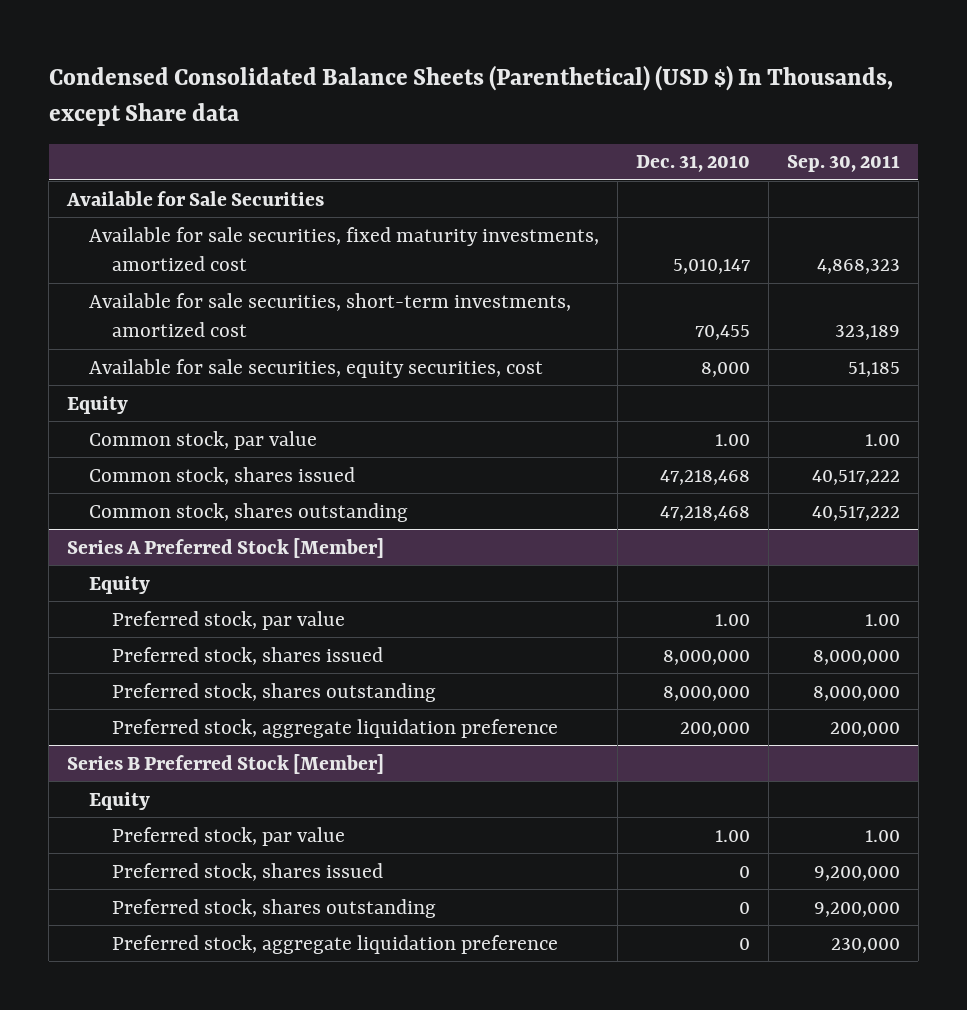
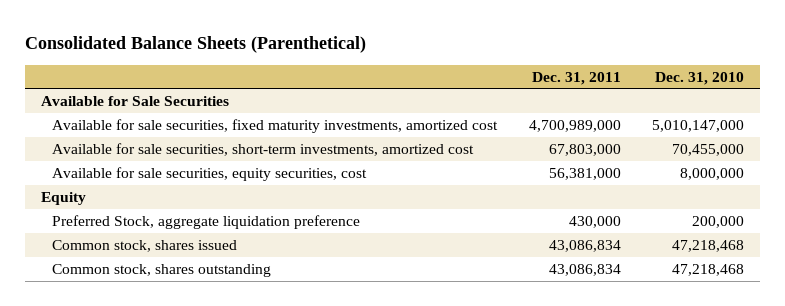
- Condensed Consolidated Balance Sheets (Parenthetical) (USD $) In Thousands, except Share data
+ Consolidated Balance Sheets (Parenthetical)
- | Dec. 31, 2010 | Sep. 30, 2011
+ | Dec. 31, 2011 | Dec. 31, 2010
- Available for sale securities, fixed maturity investments, amortized cost | 5,010,147 | 4,868,323
- Available for sale securities, short-term investments, amortized cost | 70,455 | 323,189
- Available for sale securities, equity securities, cost | 8,000 | 51,185
+ Available for sale securities, fixed maturity investments, amortized cost | 4,700,989,000 | 5,010,147,000
+ Available for sale securities, short-term investments, amortized cost | 67,803,000 | 70,455,000
+ Available for sale securities, equity securities, cost | 56,381,000 | 8,000,000
- Common stock, par value | 1.00 | 1.00
+ Preferred Stock, aggregate liquidation preference | 430,000 | 200,000
- Series A Preferred Stock [Member]
- Equity
- Preferred stock, par value | 1.00 | 1.00
- Preferred stock, shares issued | 8,000,000 | 8,000,000
- Preferred stock, shares outstanding | 8,000,000 | 8,000,000
- Preferred stock, aggregate liquidation preference | 200,000 | 200,000
- Series B Preferred Stock [Member]
- Equity
- Preferred stock, par value | 1.00 | 1.00
- Preferred stock, shares issued | 0 | 9,200,000
- Preferred stock, shares outstanding | 0 | 9,200,000
- Preferred stock, aggregate liquidation preference | 0 | 230,000

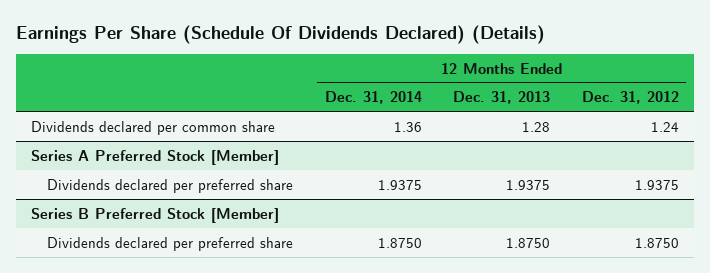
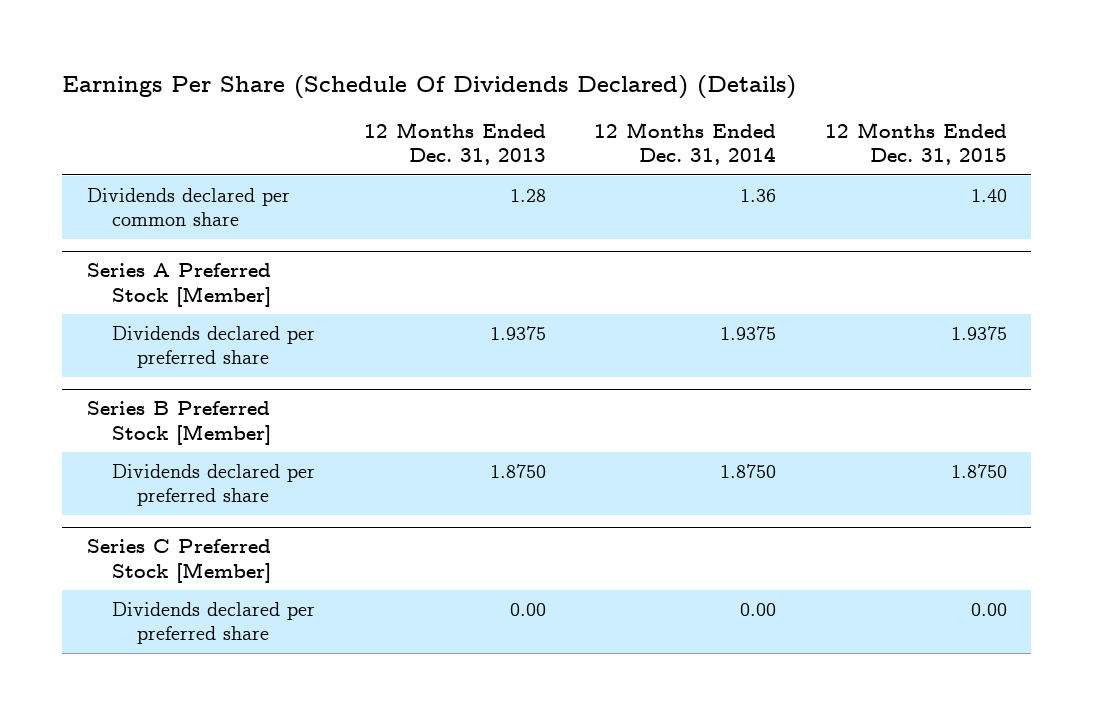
- | 12 Months Ended Dec. 31, 2014 | 12 Months Ended Dec. 31, 2013 | 12 Months Ended Dec. 31, 2012
+ | 12 Months Ended Dec. 31, 2013 | 12 Months Ended Dec. 31, 2014 | 12 Months Ended Dec. 31, 2015
+ Series C Preferred Stock [Member]
+ Dividends declared per preferred share | 0.00 | 0.00 | 0.00

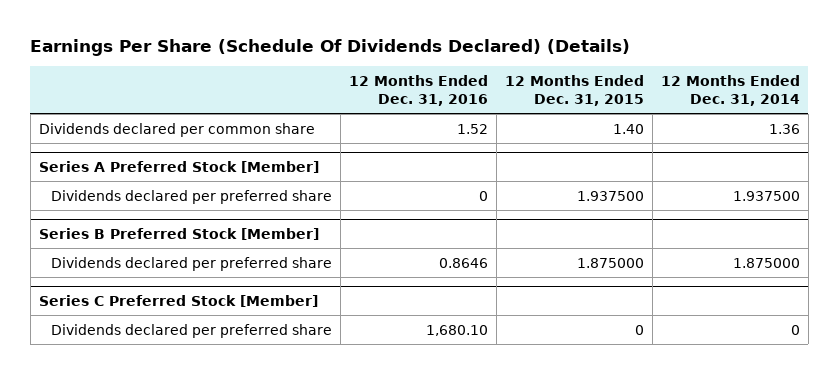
- | 12 Months Ended Dec. 31, 2013 | 12 Months Ended Dec. 31, 2014 | 12 Months Ended Dec. 31, 2015
+ | 12 Months Ended Dec. 31, 2016 | 12 Months Ended Dec. 31, 2015 | 12 Months Ended Dec. 31, 2014
@ Series A Preferred Stock [Member]
- Dividends declared per preferred share | 1.9375 | 1.9375 | 1.9375
+ Dividends declared per preferred share | 0 | 1.937500 | 1.937500
@ Series B Preferred Stock [Member]
- Dividends declared per preferred share | 1.8750 | 1.8750 | 1.8750
+ Dividends declared per preferred share | 0.8646 | 1.875000 | 1.875000
@ Series C Preferred Stock [Member]
- Dividends declared per preferred share | 0.00 | 0.00 | 0.00
+ Dividends declared per preferred share | 1,680.10 | 0 | 0

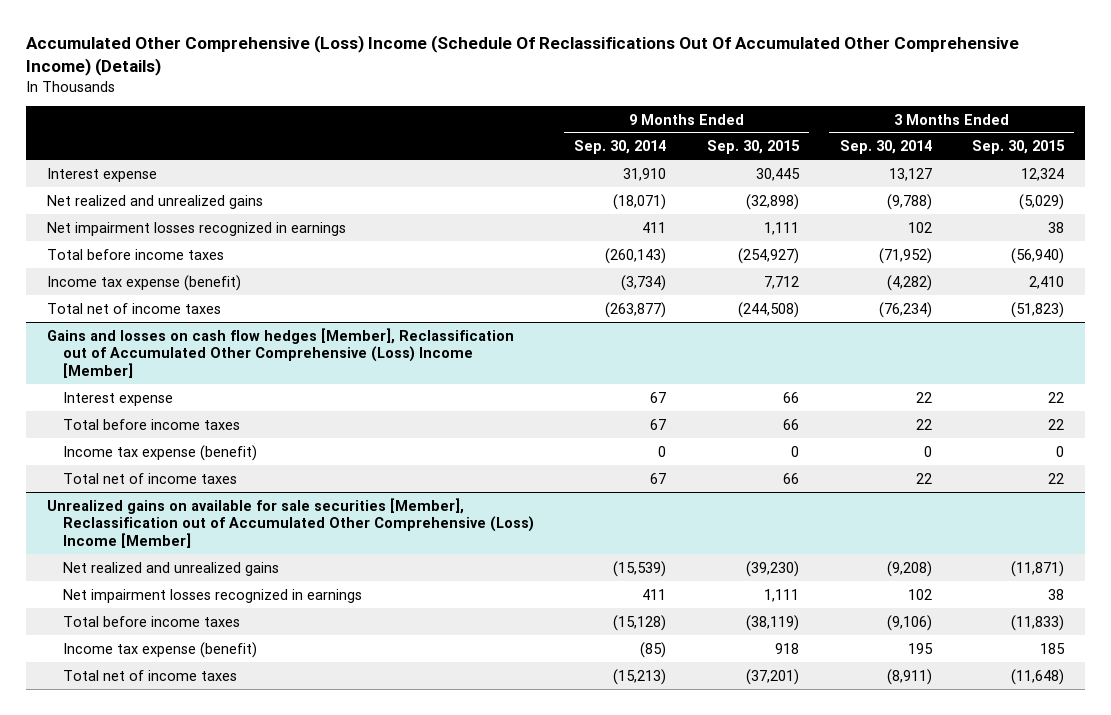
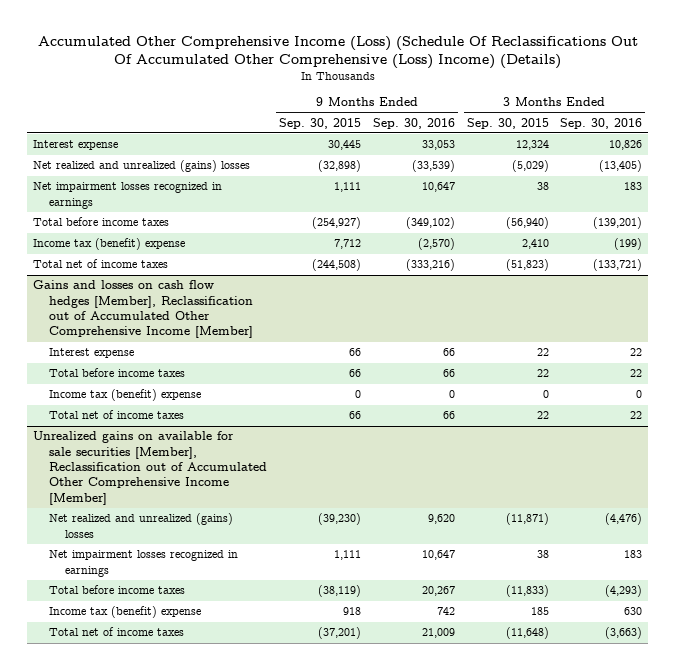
- Accumulated Other Comprehensive (Loss) Income (Schedule Of Reclassifications Out Of Accumulated Other Comprehensive Income) (Details)
+ Accumulated Other Comprehensive Income (Loss) (Schedule Of Reclassifications Out Of Accumulated Other Comprehensive (Loss) Income) (Details)
- | 9 Months Ended Sep. 30, 2014 | 9 Months Ended Sep. 30, 2015 | 3 Months Ended Sep. 30, 2014 | 3 Months Ended Sep. 30, 2015
+ | 9 Months Ended Sep. 30, 2015 | 9 Months Ended Sep. 30, 2016 | 3 Months Ended Sep. 30, 2015 | 3 Months Ended Sep. 30, 2016
- Net realized and unrealized gains | (18,071) | (32,898) | (9,788) | (5,029)
+ Net realized and unrealized (gains) losses | (32,898) | (33,539) | (5,029) | (13,405)
- Income tax expense (benefit) | (3,734) | 7,712 | (4,282) | 2,410
+ Income tax (benefit) expense | 7,712 | (2,570) | 2,410 | (199)
- Gains and losses on cash flow hedges [Member], Reclassification out of Accumulated Other Comprehensive (Loss) Income [Member]
+ Gains and losses on cash flow hedges [Member], Reclassification out of Accumulated Other Comprehensive Income [Member]
- Income tax expense (benefit) | 0 | 0 | 0 | 0
+ Income tax (benefit) expense | 0 | 0 | 0 | 0
- Unrealized gains on available for sale securities [Member], Reclassification out of Accumulated Other Comprehensive (Loss) Income [Member]
- Net realized and unrealized gains | (15,539) | (39,230) | (9,208) | (11,871)
+ Unrealized gains on available for sale securities [Member], Reclassification out of Accumulated Other Comprehensive Income [Member]
+ Net realized and unrealized (gains) losses | (39,230) | 9,620 | (11,871) | (4,476)
- Income tax expense (benefit) | (85) | 918 | 195 | 185
+ Income tax (benefit) expense | 918 | 742 | 185 | 630

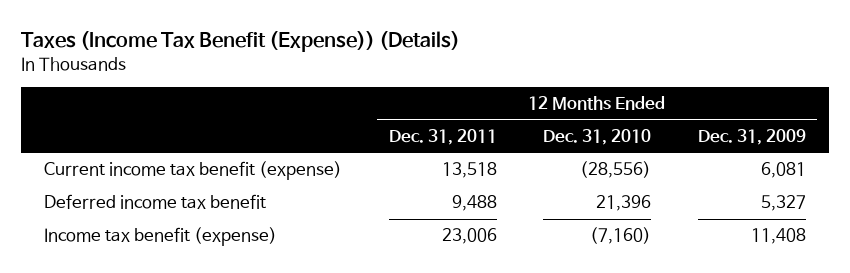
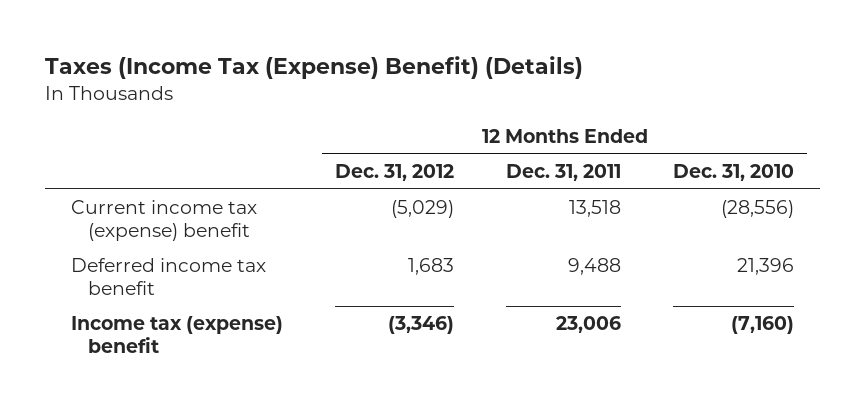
- Taxes (Income Tax Benefit (Expense)) (Details)
+ Taxes (Income Tax (Expense) Benefit) (Details)
- | 12 Months Ended Dec. 31, 2011 | 12 Months Ended Dec. 31, 2010 | 12 Months Ended Dec. 31, 2009
+ | 12 Months Ended Dec. 31, 2012 | 12 Months Ended Dec. 31, 2011 | 12 Months Ended Dec. 31, 2010
- Current income tax benefit (expense) | 13,518 | (28,556) | 6,081
+ Current income tax (expense) benefit | (5,029) | 13,518 | (28,556)
- Income tax benefit (expense) | 23,006 | (7,160) | 11,408
+ Income tax (expense) benefit | (3,346) | 23,006 | (7,160)

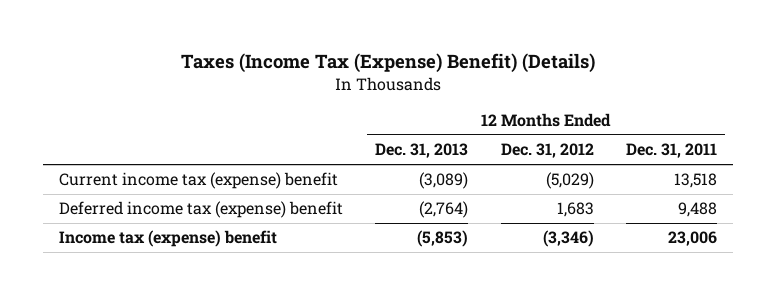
- | 12 Months Ended Dec. 31, 2012 | 12 Months Ended Dec. 31, 2011 | 12 Months Ended Dec. 31, 2010
+ | 12 Months Ended Dec. 31, 2013 | 12 Months Ended Dec. 31, 2012 | 12 Months Ended Dec. 31, 2011
- Deferred income tax benefit | 1,683 | 9,488 | 21,396
+ Deferred income tax (expense) benefit | (2,764) | 1,683 | 9,488

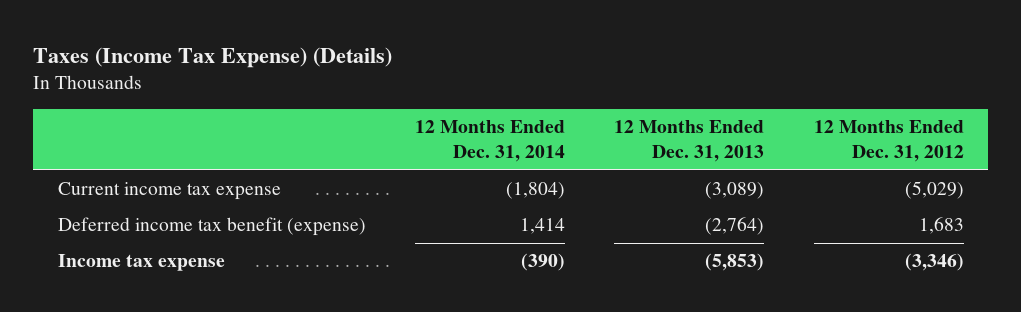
- Taxes (Income Tax (Expense) Benefit) (Details)
+ Taxes (Income Tax Expense) (Details)
- | 12 Months Ended Dec. 31, 2013 | 12 Months Ended Dec. 31, 2012 | 12 Months Ended Dec. 31, 2011
+ | 12 Months Ended Dec. 31, 2014 | 12 Months Ended Dec. 31, 2013 | 12 Months Ended Dec. 31, 2012
- Current income tax (expense) benefit | (3,089) | (5,029) | 13,518
- Deferred income tax (expense) benefit | (2,764) | 1,683 | 9,488
- Income tax (expense) benefit | (5,853) | (3,346) | 23,006
+ Current income tax expense | (1,804) | (3,089) | (5,029)
+ Deferred income tax benefit (expense) | 1,414 | (2,764) | 1,683
+ Income tax expense | (390) | (5,853) | (3,346)

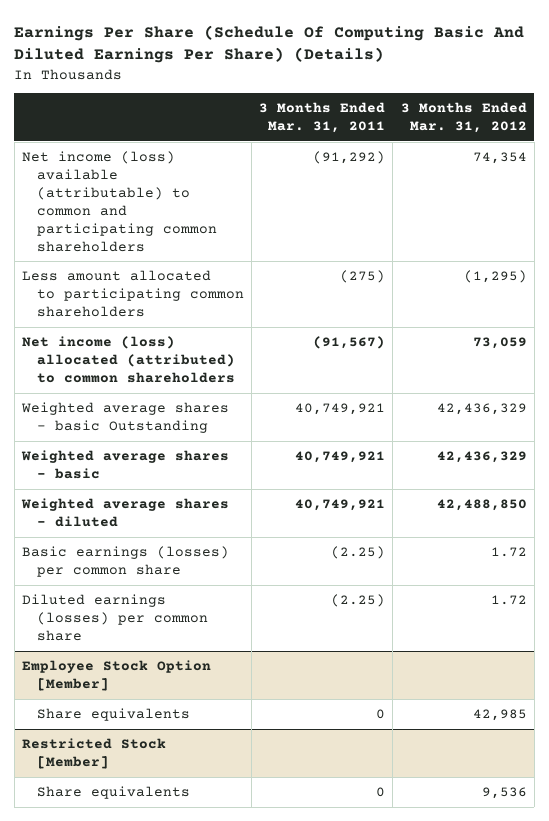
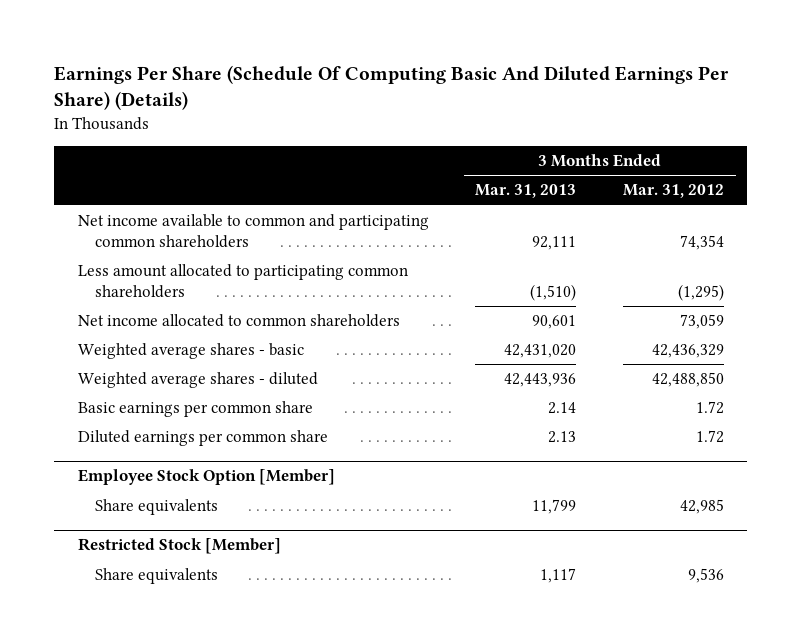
- | 3 Months Ended Mar. 31, 2011 | 3 Months Ended Mar. 31, 2012
+ | 3 Months Ended Mar. 31, 2013 | 3 Months Ended Mar. 31, 2012
- Net income (loss) available (attributable) to common and participating common shareholders | (91,292) | 74,354
+ Net income available to common and participating common shareholders | 92,111 | 74,354
- Net income (loss) allocated (attributed) to common shareholders | (91,567) | 73,059
- Weighted average shares - basic Outstanding | 40,749,921 | 42,436,329
+ Net income allocated to common shareholders | 90,601 | 73,059
- Basic earnings (losses) per common share | (2.25) | 1.72
- Diluted earnings (losses) per common share | (2.25) | 1.72
+ Basic earnings per common share | 2.14 | 1.72
+ Diluted earnings per common share | 2.13 | 1.72

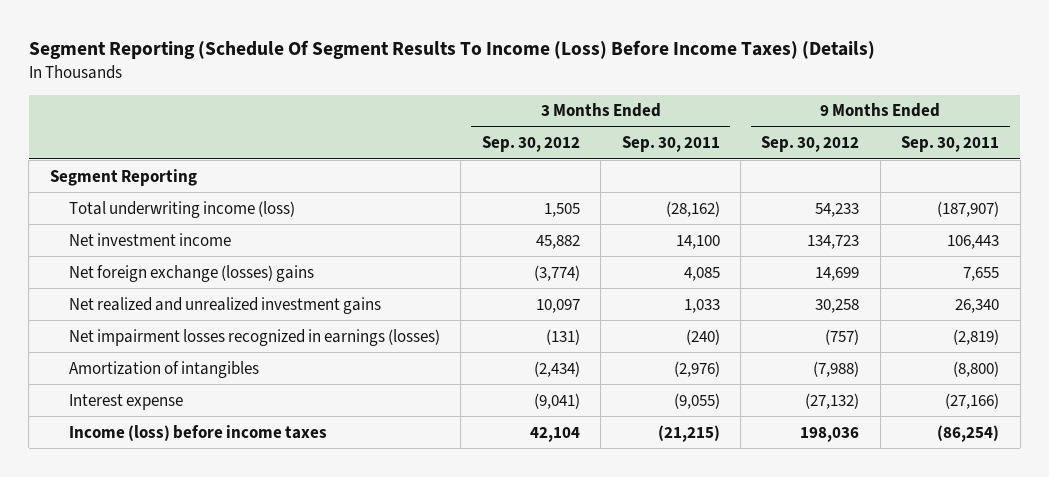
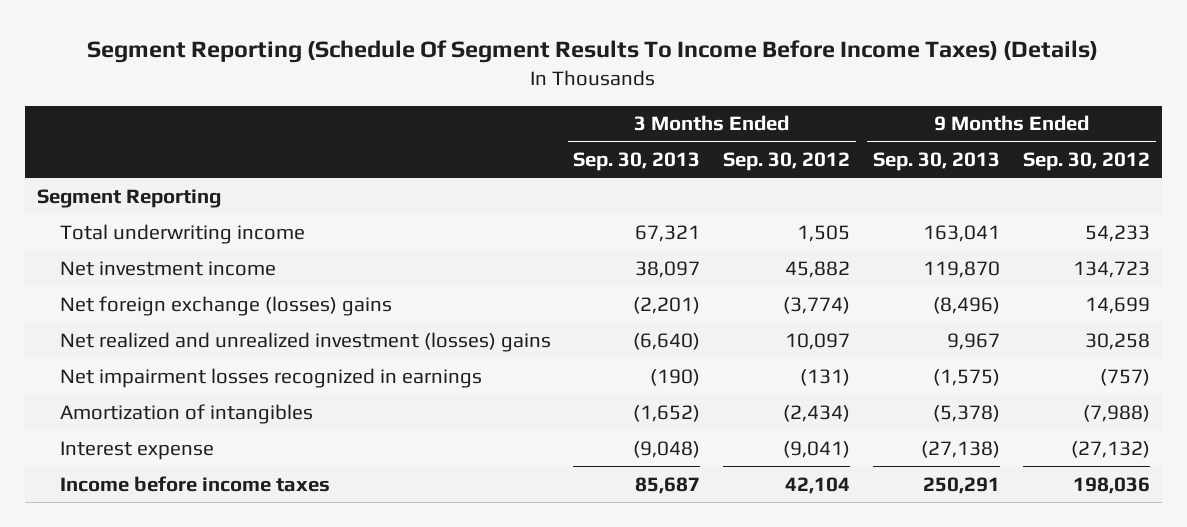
- Segment Reporting (Schedule Of Segment Results To Income (Loss) Before Income Taxes) (Details)
+ Segment Reporting (Schedule Of Segment Results To Income Before Income Taxes) (Details)
- | 3 Months Ended Sep. 30, 2012 | 3 Months Ended Sep. 30, 2011 | 9 Months Ended Sep. 30, 2012 | 9 Months Ended Sep. 30, 2011
+ | 3 Months Ended Sep. 30, 2013 | 3 Months Ended Sep. 30, 2012 | 9 Months Ended Sep. 30, 2013 | 9 Months Ended Sep. 30, 2012
- Total underwriting income (loss) | 1,505 | (28,162) | 54,233 | (187,907)
+ Total underwriting income | 67,321 | 1,505 | 163,041 | 54,233
- Net realized and unrealized investment gains | 10,097 | 1,033 | 30,258 | 26,340
- Net impairment losses recognized in earnings (losses) | (131) | (240) | (757) | (2,819)
+ Net realized and unrealized investment (losses) gains | (6,640) | 10,097 | 9,967 | 30,258
+ Net impairment losses recognized in earnings | (190) | (131) | (1,575) | (757)
- Income (loss) before income taxes | 42,104 | (21,215) | 198,036 | (86,254)
+ Income before income taxes | 85,687 | 42,104 | 250,291 | 198,036

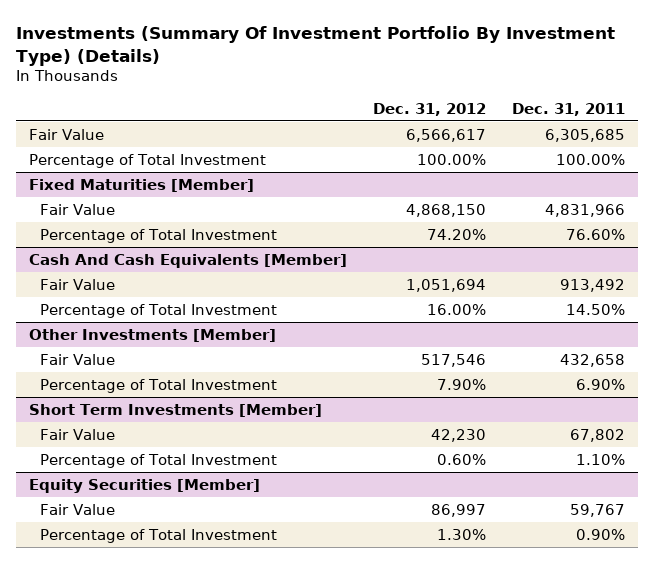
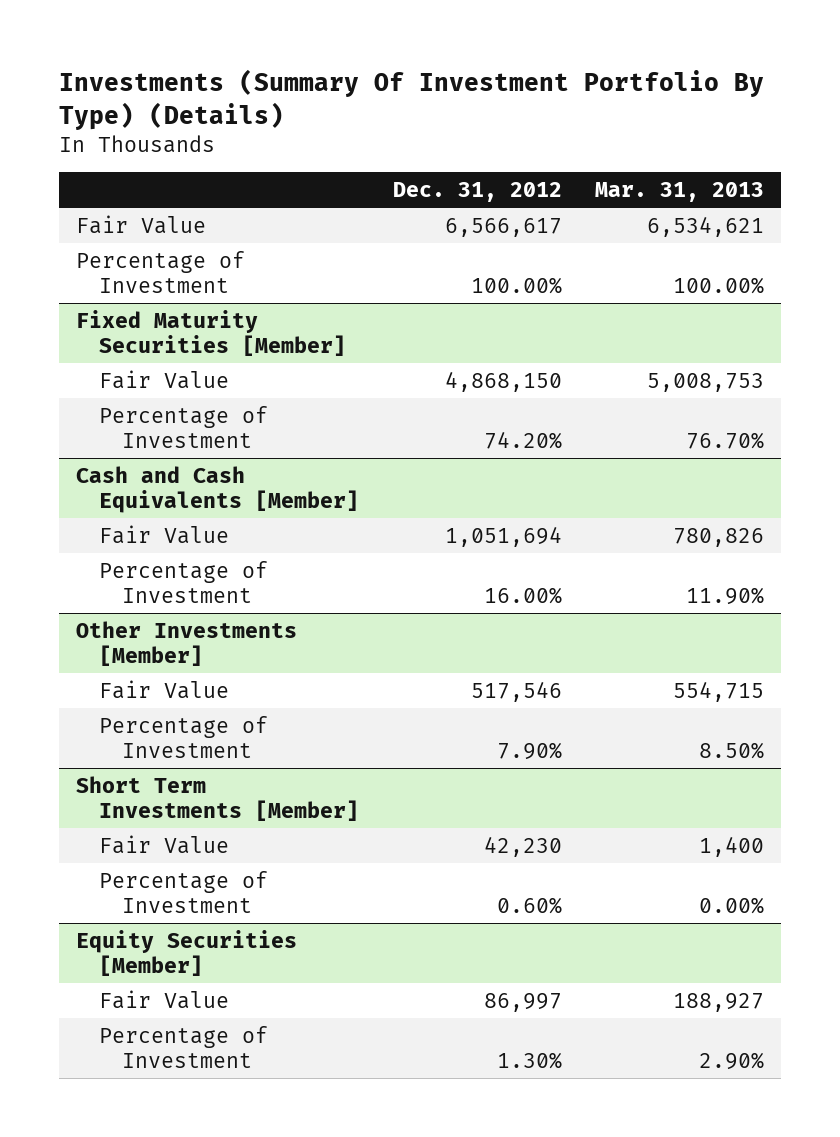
- Investments (Summary Of Investment Portfolio By Investment Type) (Details)
+ Investments (Summary Of Investment Portfolio By Type) (Details)
- | Dec. 31, 2012 | Dec. 31, 2011
+ | Dec. 31, 2012 | Mar. 31, 2013
- Percentage of Total Investment | 100.00% | 100.00%
- Fixed Maturities [Member]
+ Percentage of Investment | 100.00% | 100.00%
+ Fixed Maturity Securities [Member]
- Percentage of Total Investment | 74.20% | 76.60%
- Cash And Cash Equivalents [Member]
+ Percentage of Investment | 74.20% | 76.70%
+ Cash and Cash Equivalents [Member]
- Percentage of Total Investment | 16.00% | 14.50%
+ Percentage of Investment | 16.00% | 11.90%
@ Other Investments [Member]
- Percentage of Total Investment | 7.90% | 6.90%
+ Percentage of Investment | 7.90% | 8.50%
@ Short Term Investments [Member]
- Percentage of Total Investment | 0.60% | 1.10%
+ Percentage of Investment | 0.60% | 0.00%
@ Equity Securities [Member]
- Percentage of Total Investment | 1.30% | 0.90%
+ Percentage of Investment | 1.30% | 2.90%

